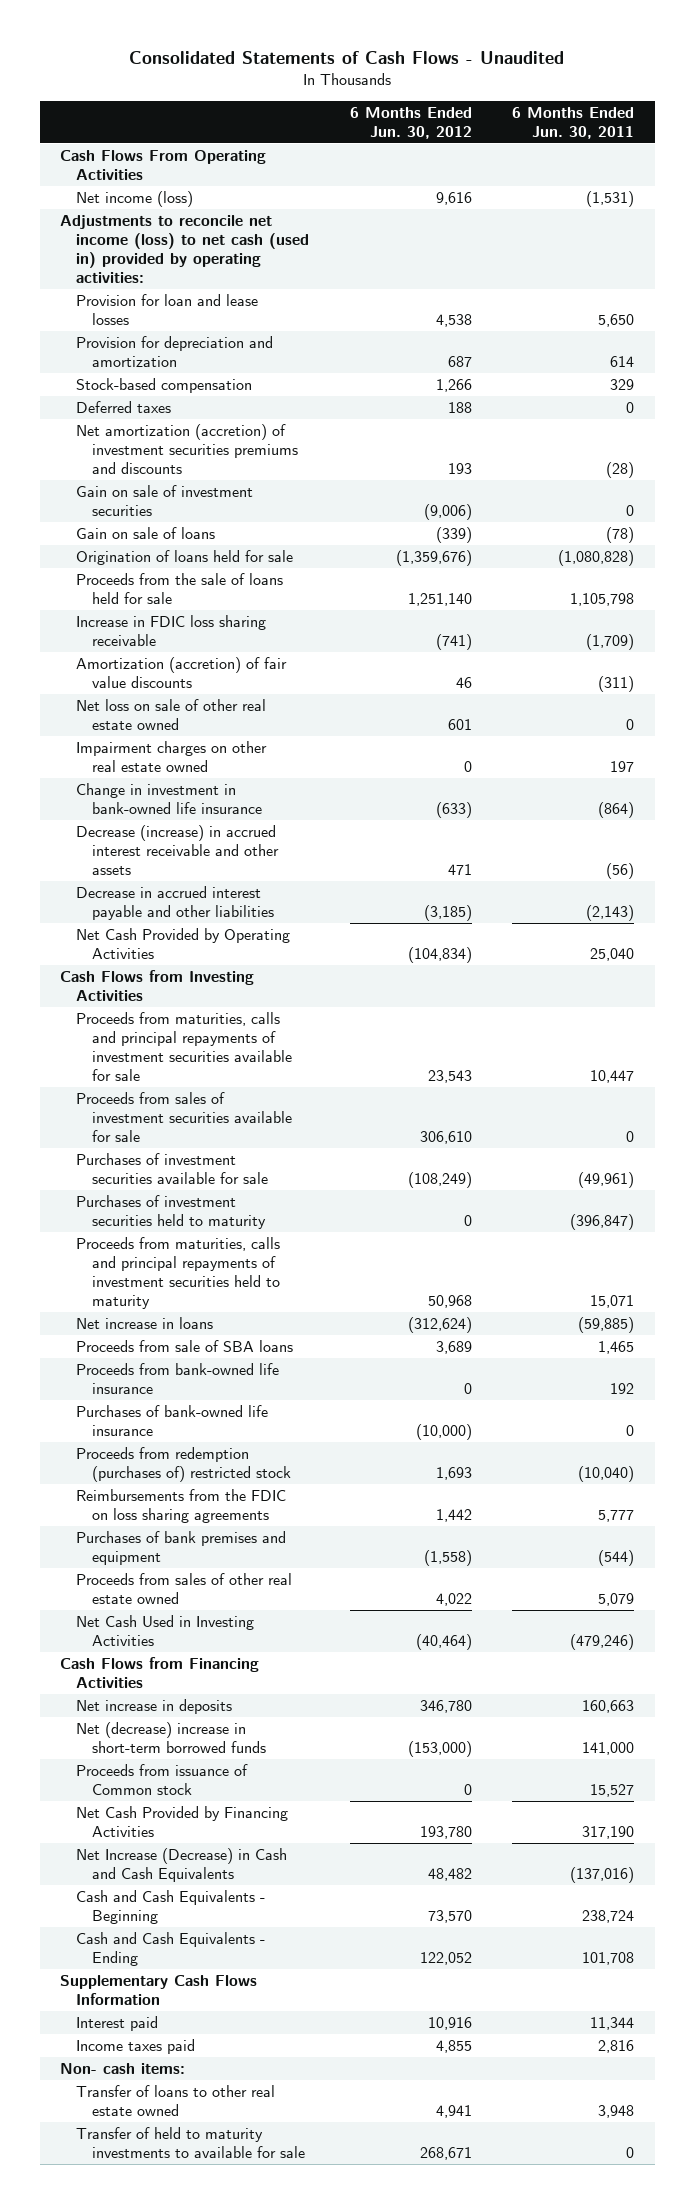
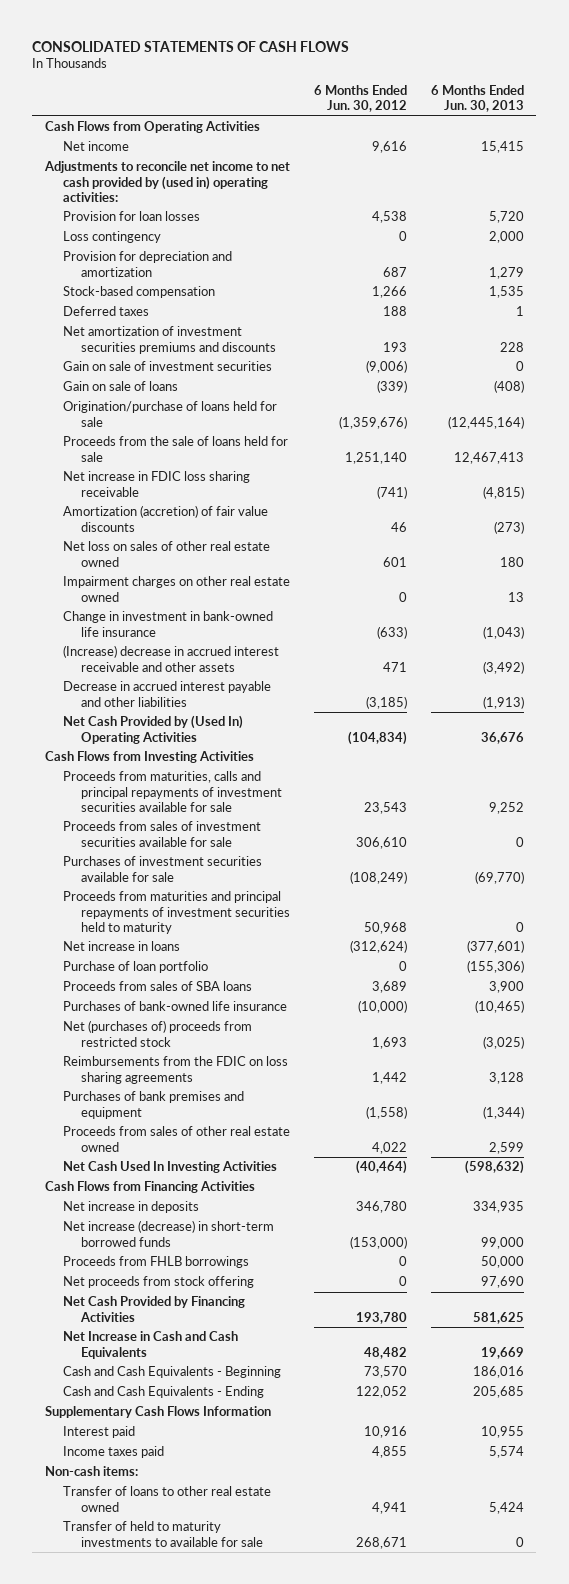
- Consolidated Statements of Cash Flows - Unaudited
+ CONSOLIDATED STATEMENTS OF CASH FLOWS
- | 6 Months Ended Jun. 30, 2012 | 6 Months Ended Jun. 30, 2011
+ | 6 Months Ended Jun. 30, 2012 | 6 Months Ended Jun. 30, 2013
- Cash Flows From Operating Activities
- Net income (loss) | 9,616 | (1,531)
- Adjustments to reconcile net income (loss) to net cash (used in) provided by operating activities:
- Provision for loan and lease losses | 4,538 | 5,650
+ Cash Flows from Operating Activities
+ Net income | 9,616 | 15,415
+ Adjustments to reconcile net income to net cash provided by (used in) operating activities:
+ Provision for loan losses | 4,538 | 5,720
+ Loss contingency | 0 | 2,000
- Net amortization (accretion) of investment securities premiums and discounts | 193 | (28)
+ Net amortization of investment securities premiums and discounts | 193 | 228
- Origination of loans held for sale | (1,359,676) | (1,080,828)
+ Origination/purchase of loans held for sale | (1,359,676) | (12,445,164)
- Increase in FDIC loss sharing receivable | (741) | (1,709)
+ Net increase in FDIC loss sharing receivable | (741) | (4,815)
- Net loss on sale of other real estate owned | 601 | 0
+ Net loss on sales of other real estate owned | 601 | 180
- Decrease (increase) in accrued interest receivable and other assets | 471 | (56)
+ (Increase) decrease in accrued interest receivable and other assets | 471 | (3,492)
- Net Cash Provided by Operating Activities | (104,834) | 25,040
+ Net Cash Provided by (Used In) Operating Activities | (104,834) | 36,676
- Purchases of investment securities held to maturity | 0 | (396,847)
- Proceeds from maturities, calls and principal repayments of investment securities held to maturity | 50,968 | 15,071
+ Proceeds from maturities and principal repayments of investment securities held to maturity | 50,968 | 0
- Proceeds from sale of SBA loans | 3,689 | 1,465
- Proceeds from bank-owned life insurance | 0 | 192
+ Purchase of loan portfolio | 0 | (155,306)
+ Proceeds from sales of SBA loans | 3,689 | 3,900
- Proceeds from redemption (purchases of) restricted stock | 1,693 | (10,040)
+ Net (purchases of) proceeds from restricted stock | 1,693 | (3,025)
- Net Cash Used in Investing Activities | (40,464) | (479,246)
+ Net Cash Used In Investing Activities | (40,464) | (598,632)
- Net (decrease) increase in short-term borrowed funds | (153,000) | 141,000
- Proceeds from issuance of Common stock | 0 | 15,527
+ Net increase (decrease) in short-term borrowed funds | (153,000) | 99,000
+ Proceeds from FHLB borrowings | 0 | 50,000
+ Net proceeds from stock offering | 0 | 97,690
- Net Increase (Decrease) in Cash and Cash Equivalents | 48,482 | (137,016)
+ Net Increase in Cash and Cash Equivalents | 48,482 | 19,669
- Non- cash items:
+ Non-cash items:

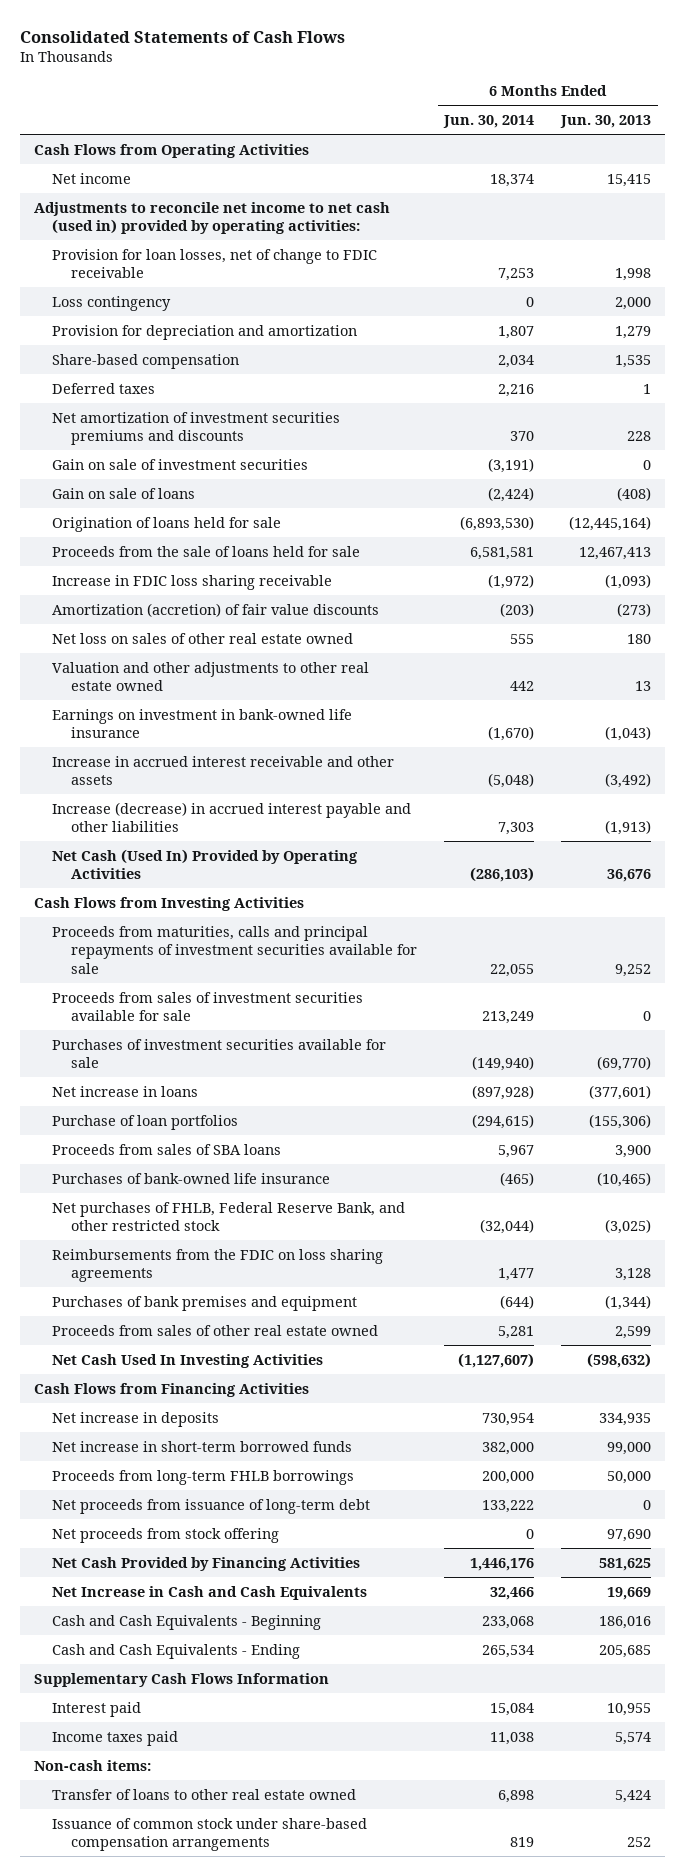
- CONSOLIDATED STATEMENTS OF CASH FLOWS
+ Consolidated Statements of Cash Flows
- | 6 Months Ended Jun. 30, 2012 | 6 Months Ended Jun. 30, 2013
+ | 6 Months Ended Jun. 30, 2014 | 6 Months Ended Jun. 30, 2013
- Adjustments to reconcile net income to net cash provided by (used in) operating activities:
- Provision for loan losses | 4,538 | 5,720
+ Adjustments to reconcile net income to net cash (used in) provided by operating activities:
+ Provision for loan losses, net of change to FDIC receivable | 7,253 | 1,998
- Stock-based compensation | 1,266 | 1,535
+ Share-based compensation | 2,034 | 1,535
- Origination/purchase of loans held for sale | (1,359,676) | (12,445,164)
+ Origination of loans held for sale | (6,893,530) | (12,445,164)
- Net increase in FDIC loss sharing receivable | (741) | (4,815)
+ Increase in FDIC loss sharing receivable | (1,972) | (1,093)
- Impairment charges on other real estate owned | 0 | 13
- Change in investment in bank-owned life insurance | (633) | (1,043)
- (Increase) decrease in accrued interest receivable and other assets | 471 | (3,492)
- Decrease in accrued interest payable and other liabilities | (3,185) | (1,913)
- Net Cash Provided by (Used In) Operating Activities | (104,834) | 36,676
+ Valuation and other adjustments to other real estate owned | 442 | 13
+ Earnings on investment in bank-owned life insurance | (1,670) | (1,043)
+ Increase in accrued interest receivable and other assets | (5,048) | (3,492)
+ Increase (decrease) in accrued interest payable and other liabilities | 7,303 | (1,913)
+ Net Cash (Used In) Provided by Operating Activities | (286,103) | 36,676
- Proceeds from maturities and principal repayments of investment securities held to maturity | 50,968 | 0
- Purchase of loan portfolio | 0 | (155,306)
+ Purchase of loan portfolios | (294,615) | (155,306)
- Net (purchases of) proceeds from restricted stock | 1,693 | (3,025)
+ Net purchases of FHLB, Federal Reserve Bank, and other restricted stock | (32,044) | (3,025)
- Net increase (decrease) in short-term borrowed funds | (153,000) | 99,000
- Proceeds from FHLB borrowings | 0 | 50,000
+ Net increase in short-term borrowed funds | 382,000 | 99,000
+ Proceeds from long-term FHLB borrowings | 200,000 | 50,000
+ Net proceeds from issuance of long-term debt | 133,222 | 0
- Transfer of held to maturity investments to available for sale | 268,671 | 0
+ Issuance of common stock under share-based compensation arrangements | 819 | 252

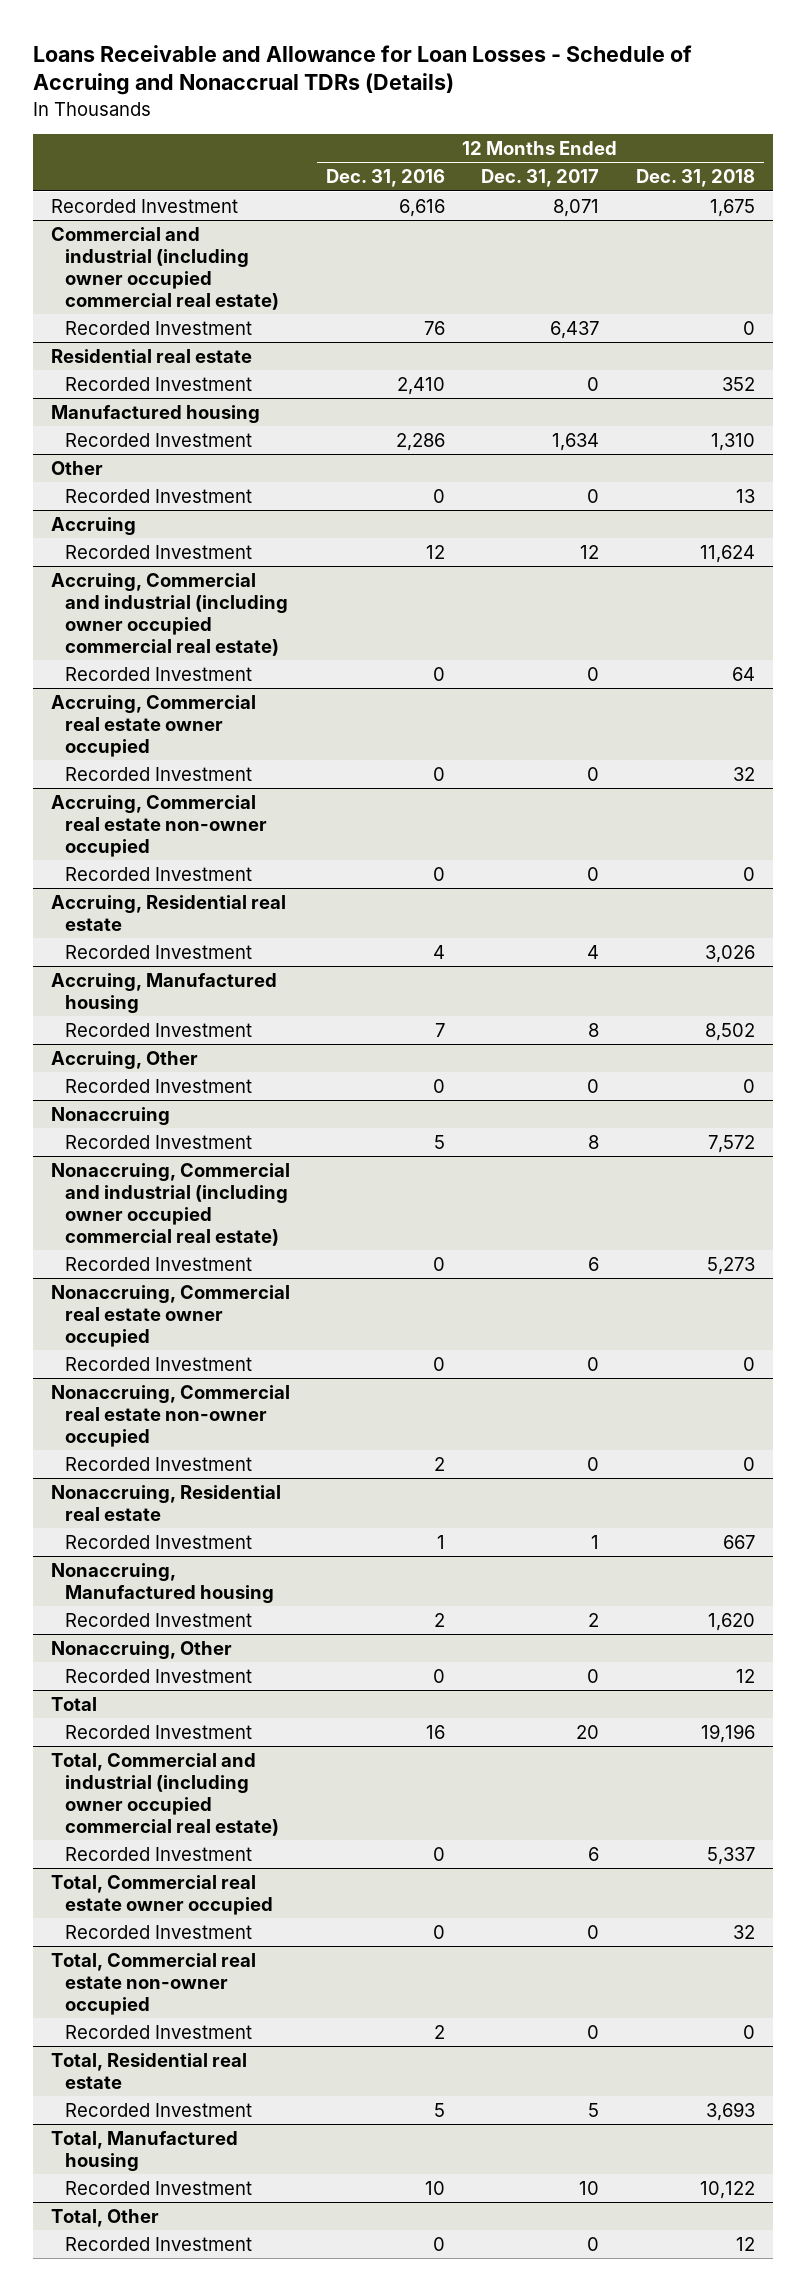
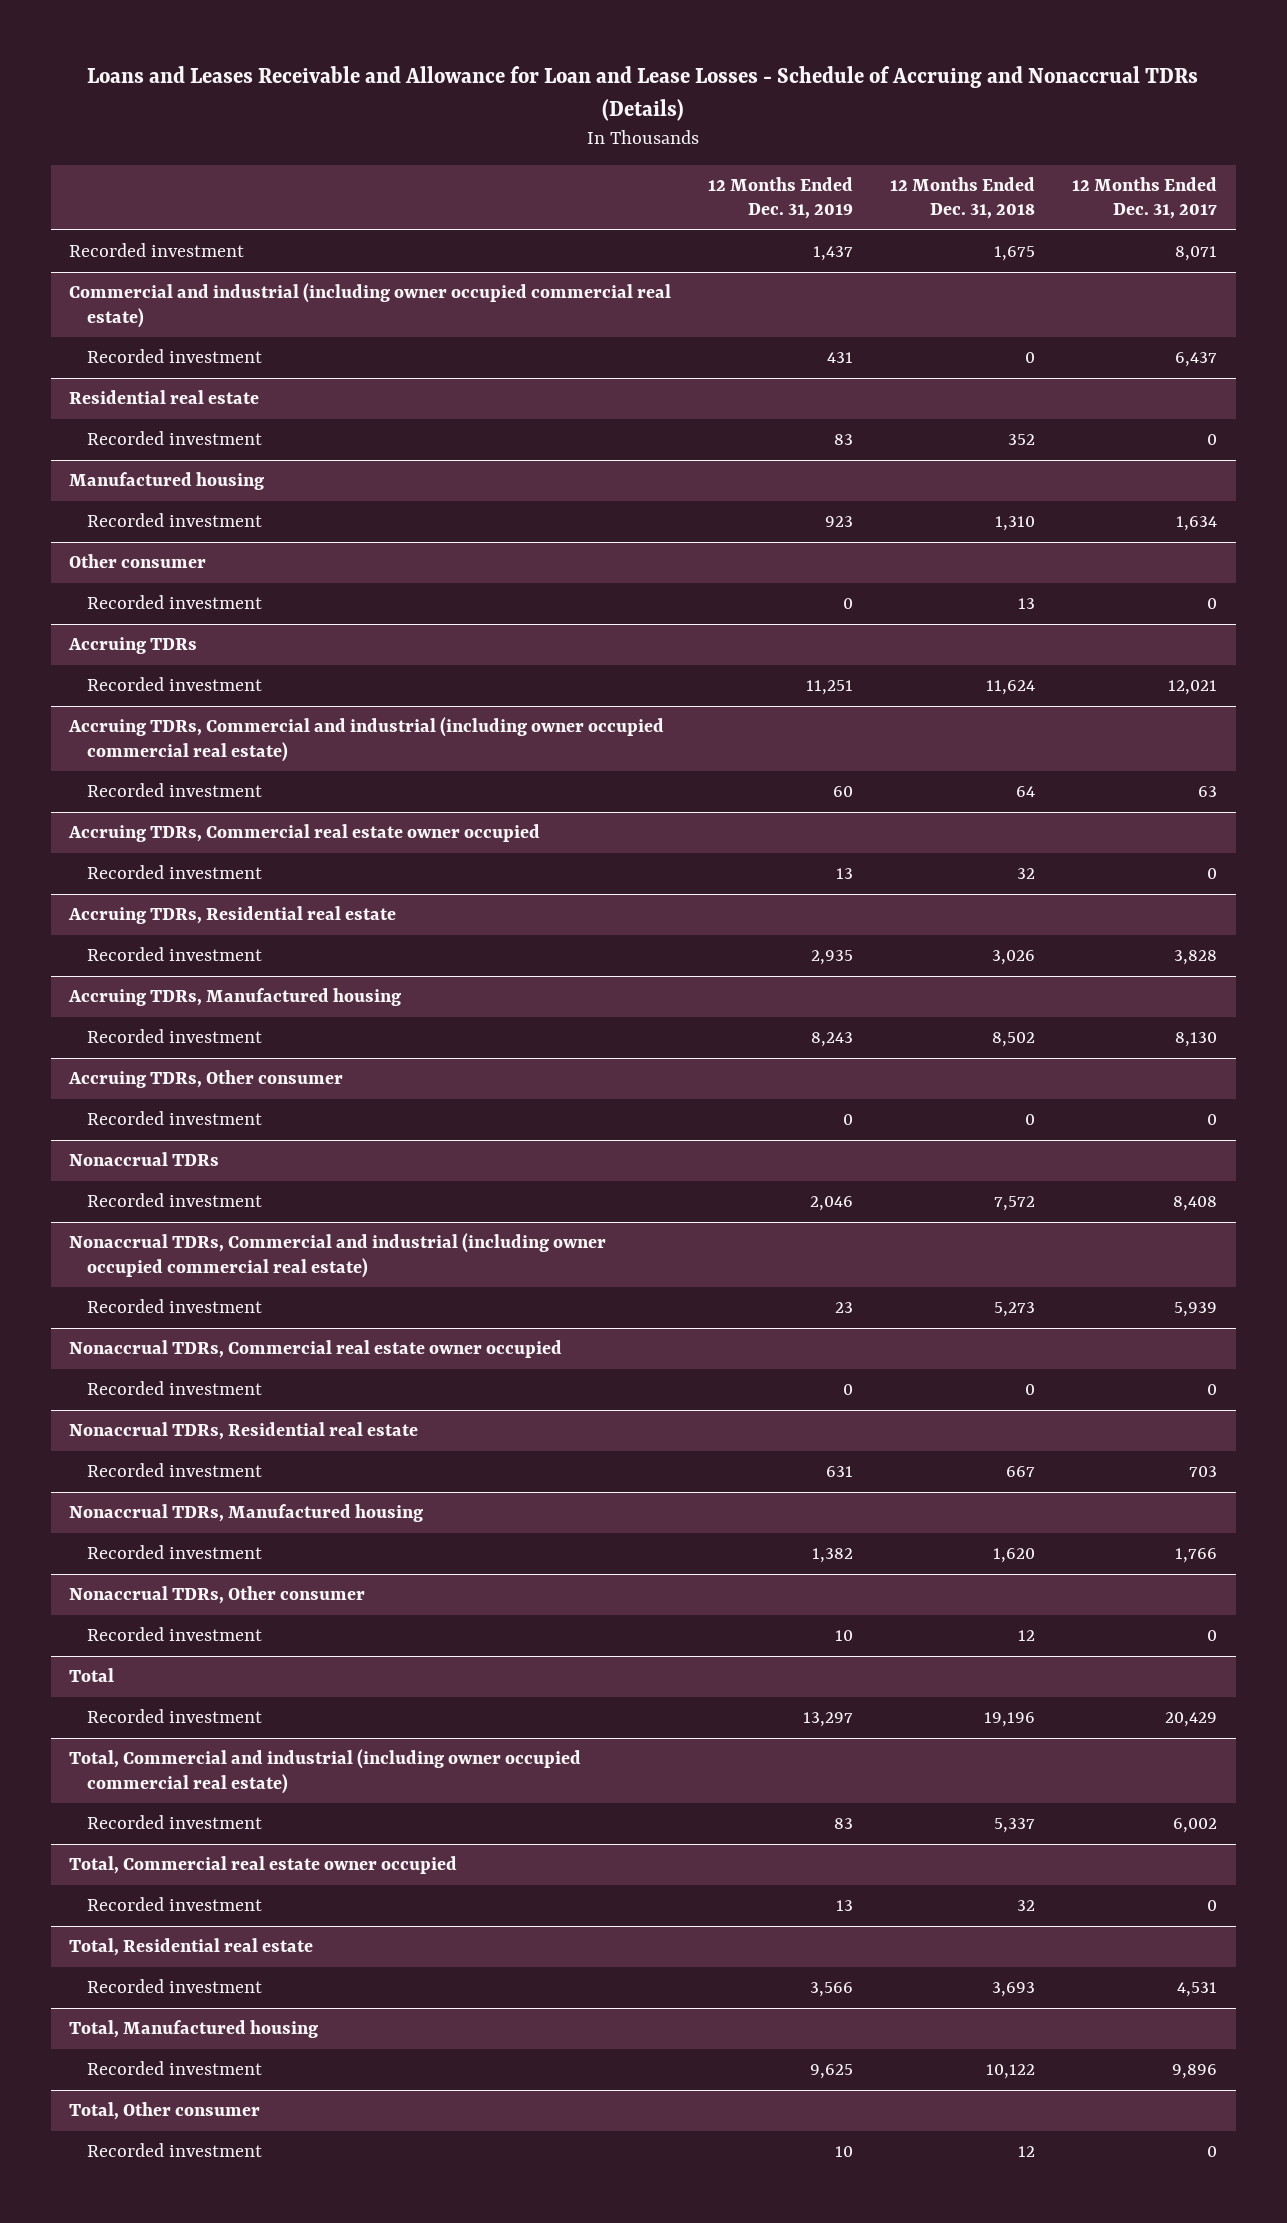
- Loans Receivable and Allowance for Loan Losses - Schedule of Accruing and Nonaccrual TDRs (Details)
+ Loans and Leases Receivable and Allowance for Loan and Lease Losses - Schedule of Accruing and Nonaccrual TDRs (Details)
- | 12 Months Ended Dec. 31, 2016 | 12 Months Ended Dec. 31, 2017 | 12 Months Ended Dec. 31, 2018
+ | 12 Months Ended Dec. 31, 2019 | 12 Months Ended Dec. 31, 2018 | 12 Months Ended Dec. 31, 2017
- Recorded Investment | 6,616 | 8,071 | 1,675
+ Recorded investment | 1,437 | 1,675 | 8,071
@ Commercial and industrial (including owner occupied commercial real estate)
- Recorded Investment | 76 | 6,437 | 0
+ Recorded investment | 431 | 0 | 6,437
@ Residential real estate
- Recorded Investment | 2,410 | 0 | 352
+ Recorded investment | 83 | 352 | 0
@ Manufactured housing
- Recorded Investment | 2,286 | 1,634 | 1,310
- Other
- Recorded Investment | 0 | 0 | 13
- Accruing
- Recorded Investment | 12 | 12 | 11,624
- Accruing, Commercial and industrial (including owner occupied commercial real estate)
- Recorded Investment | 0 | 0 | 64
- Accruing, Commercial real estate owner occupied
- Recorded Investment | 0 | 0 | 32
- Accruing, Commercial real estate non-owner occupied
- Recorded Investment | 0 | 0 | 0
- Accruing, Residential real estate
- Recorded Investment | 4 | 4 | 3,026
- Accruing, Manufactured housing
- Recorded Investment | 7 | 8 | 8,502
- Accruing, Other
- Recorded Investment | 0 | 0 | 0
- Nonaccruing
- Recorded Investment | 5 | 8 | 7,572
- Nonaccruing, Commercial and industrial (including owner occupied commercial real estate)
- Recorded Investment | 0 | 6 | 5,273
- Nonaccruing, Commercial real estate owner occupied
- Recorded Investment | 0 | 0 | 0
- Nonaccruing, Commercial real estate non-owner occupied
- Recorded Investment | 2 | 0 | 0
- Nonaccruing, Residential real estate
- Recorded Investment | 1 | 1 | 667
- Nonaccruing, Manufactured housing
- Recorded Investment | 2 | 2 | 1,620
- Nonaccruing, Other
- Recorded Investment | 0 | 0 | 12
@ Manufactured housing
+ Recorded investment | 923 | 1,310 | 1,634
+ Other consumer
+ Recorded investment | 0 | 13 | 0
+ Accruing TDRs
+ Recorded investment | 11,251 | 11,624 | 12,021
+ Accruing TDRs, Commercial and industrial (including owner occupied commercial real estate)
+ Recorded investment | 60 | 64 | 63
+ Accruing TDRs, Commercial real estate owner occupied
+ Recorded investment | 13 | 32 | 0
+ Accruing TDRs, Residential real estate
+ Recorded investment | 2,935 | 3,026 | 3,828
+ Accruing TDRs, Manufactured housing
+ Recorded investment | 8,243 | 8,502 | 8,130
+ Accruing TDRs, Other consumer
+ Recorded investment | 0 | 0 | 0
+ Nonaccrual TDRs
+ Recorded investment | 2,046 | 7,572 | 8,408
+ Nonaccrual TDRs, Commercial and industrial (including owner occupied commercial real estate)
+ Recorded investment | 23 | 5,273 | 5,939
+ Nonaccrual TDRs, Commercial real estate owner occupied
+ Recorded investment | 0 | 0 | 0
+ Nonaccrual TDRs, Residential real estate
+ Recorded investment | 631 | 667 | 703
+ Nonaccrual TDRs, Manufactured housing
+ Recorded investment | 1,382 | 1,620 | 1,766
+ Nonaccrual TDRs, Other consumer
+ Recorded investment | 10 | 12 | 0
@ Total
- Recorded Investment | 16 | 20 | 19,196
+ Recorded investment | 13,297 | 19,196 | 20,429
@ Total, Commercial and industrial (including owner occupied commercial real estate)
- Recorded Investment | 0 | 6 | 5,337
+ Recorded investment | 83 | 5,337 | 6,002
@ Total, Commercial real estate owner occupied
- Recorded Investment | 0 | 0 | 32
- Total, Commercial real estate non-owner occupied
- Recorded Investment | 2 | 0 | 0
@ Total, Commercial real estate owner occupied
+ Recorded investment | 13 | 32 | 0
@ Total, Residential real estate
- Recorded Investment | 5 | 5 | 3,693
+ Recorded investment | 3,566 | 3,693 | 4,531
@ Total, Manufactured housing
- Recorded Investment | 10 | 10 | 10,122
- Total, Other
- Recorded Investment | 0 | 0 | 12
@ Total, Manufactured housing
+ Recorded investment | 9,625 | 10,122 | 9,896
+ Total, Other consumer
+ Recorded investment | 10 | 12 | 0

